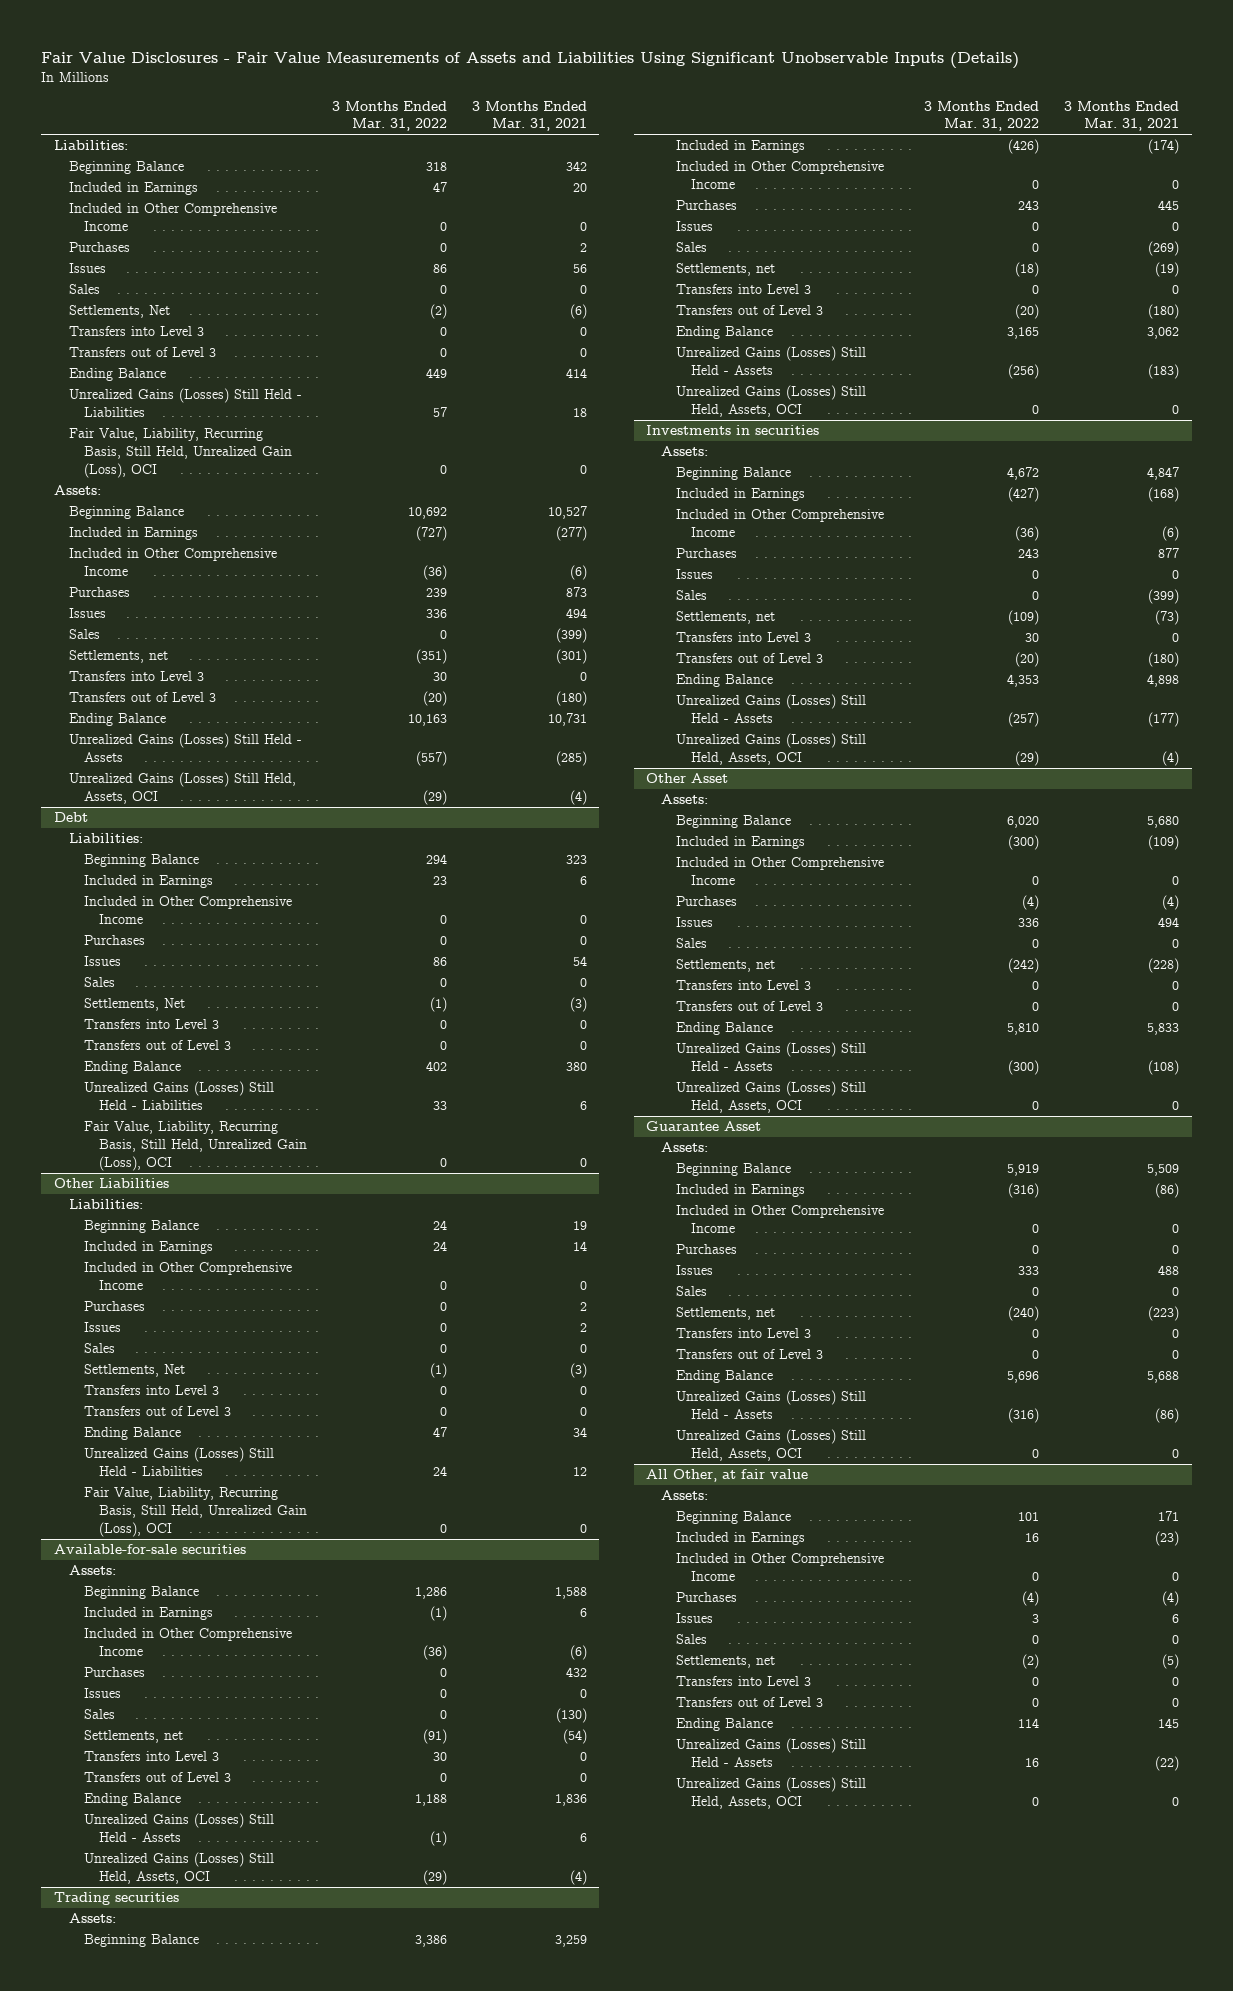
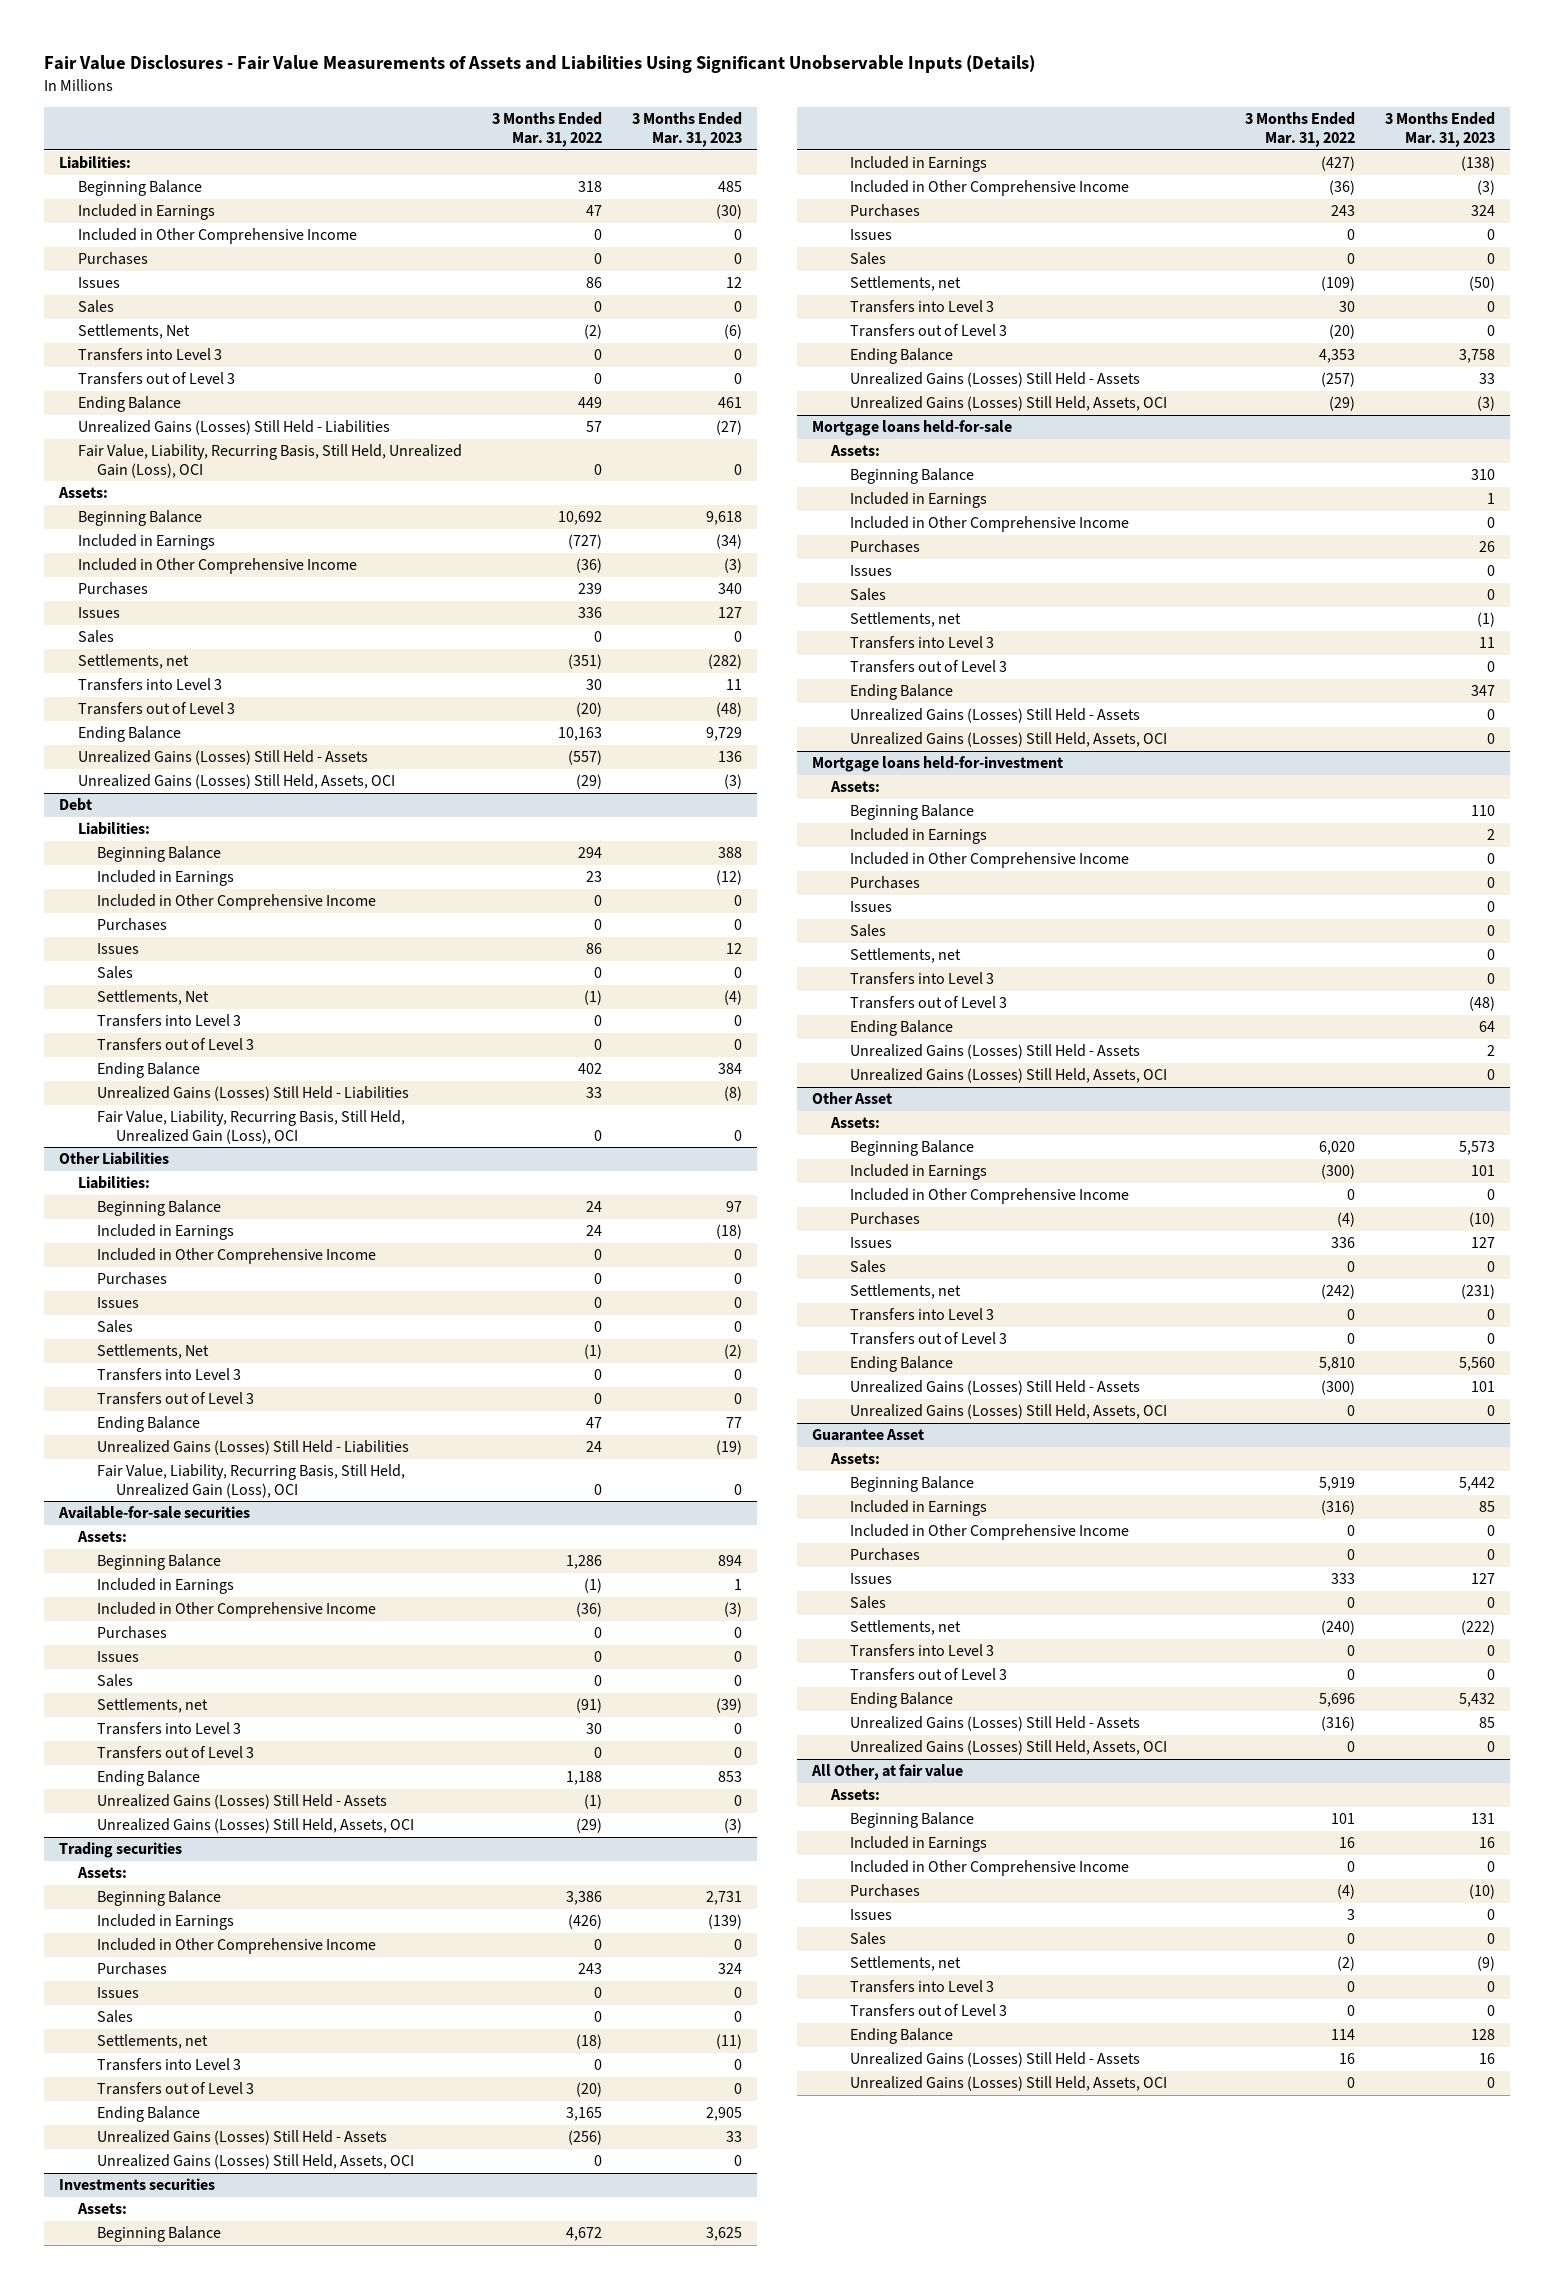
- | 3 Months Ended Mar. 31, 2022 | 3 Months Ended Mar. 31, 2021
+ | 3 Months Ended Mar. 31, 2022 | 3 Months Ended Mar. 31, 2023
- Investments in securities
+ Investments securities
+ Mortgage loans held-for-sale
+ Assets:
+ Beginning Balance | | 310
+ Included in Earnings | | 1
+ Included in Other Comprehensive Income | | 0
+ Purchases | | 26
+ Issues | | 0
+ Sales | | 0
+ Settlements, net | | (1)
+ Transfers into Level 3 | | 11
+ Transfers out of Level 3 | | 0
+ Ending Balance | | 347
+ Unrealized Gains (Losses) Still Held - Assets | | 0
+ Unrealized Gains (Losses) Still Held, Assets, OCI | | 0
+ Mortgage loans held-for-investment
+ Assets:
+ Beginning Balance | | 110
+ Included in Earnings | | 2
+ Included in Other Comprehensive Income | | 0
+ Purchases | | 0
+ Issues | | 0
+ Sales | | 0
+ Settlements, net | | 0
+ Transfers into Level 3 | | 0
+ Transfers out of Level 3 | | (48)
+ Ending Balance | | 64
+ Unrealized Gains (Losses) Still Held - Assets | | 2
+ Unrealized Gains (Losses) Still Held, Assets, OCI | | 0

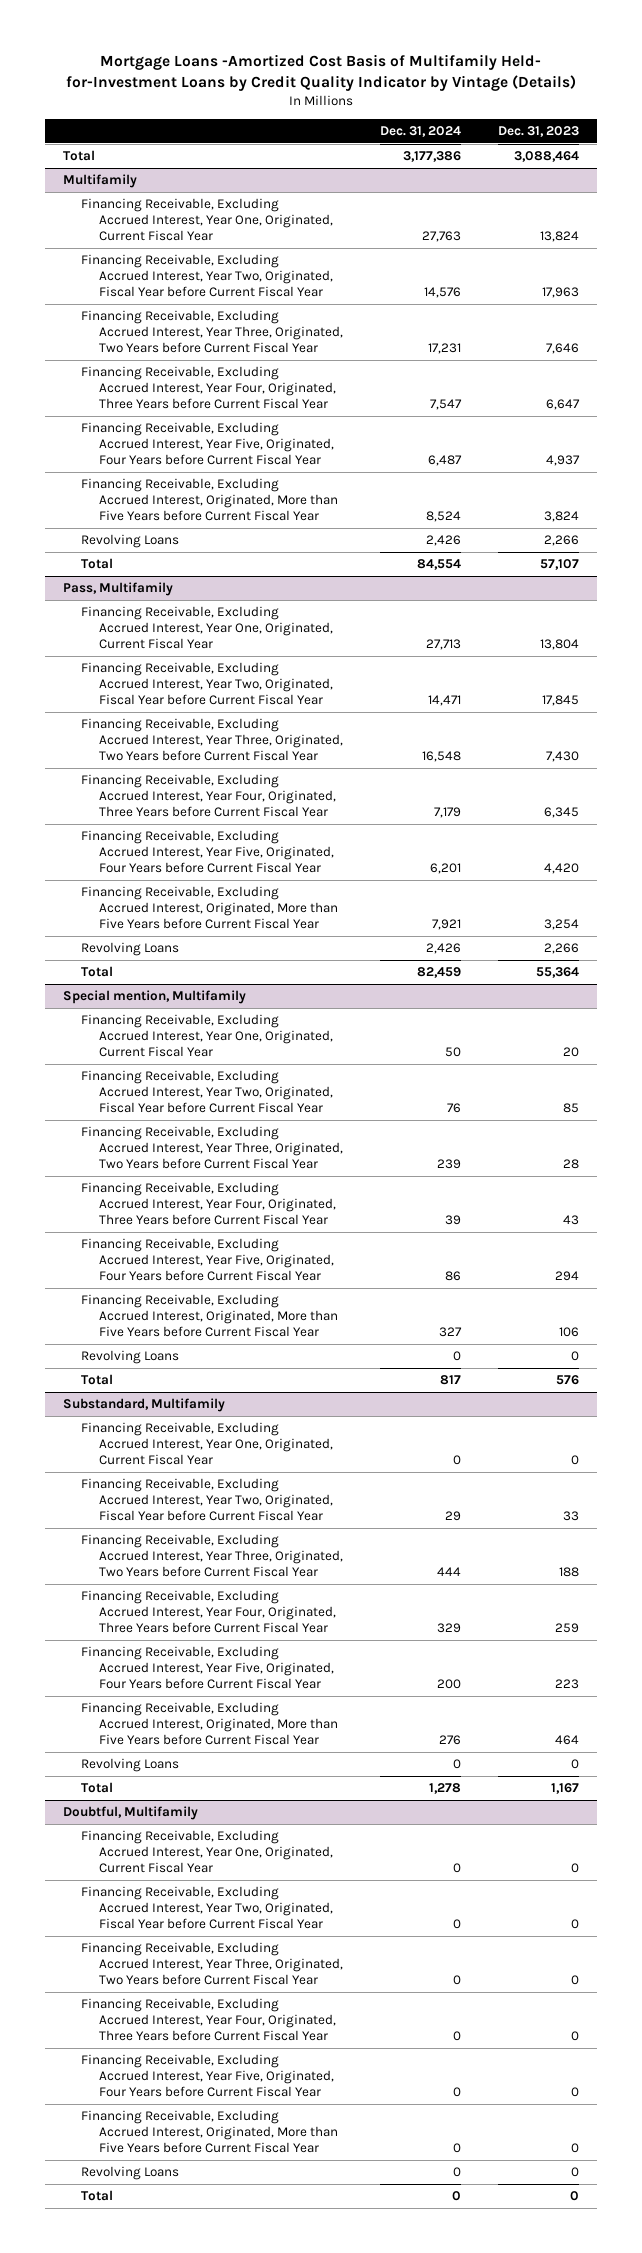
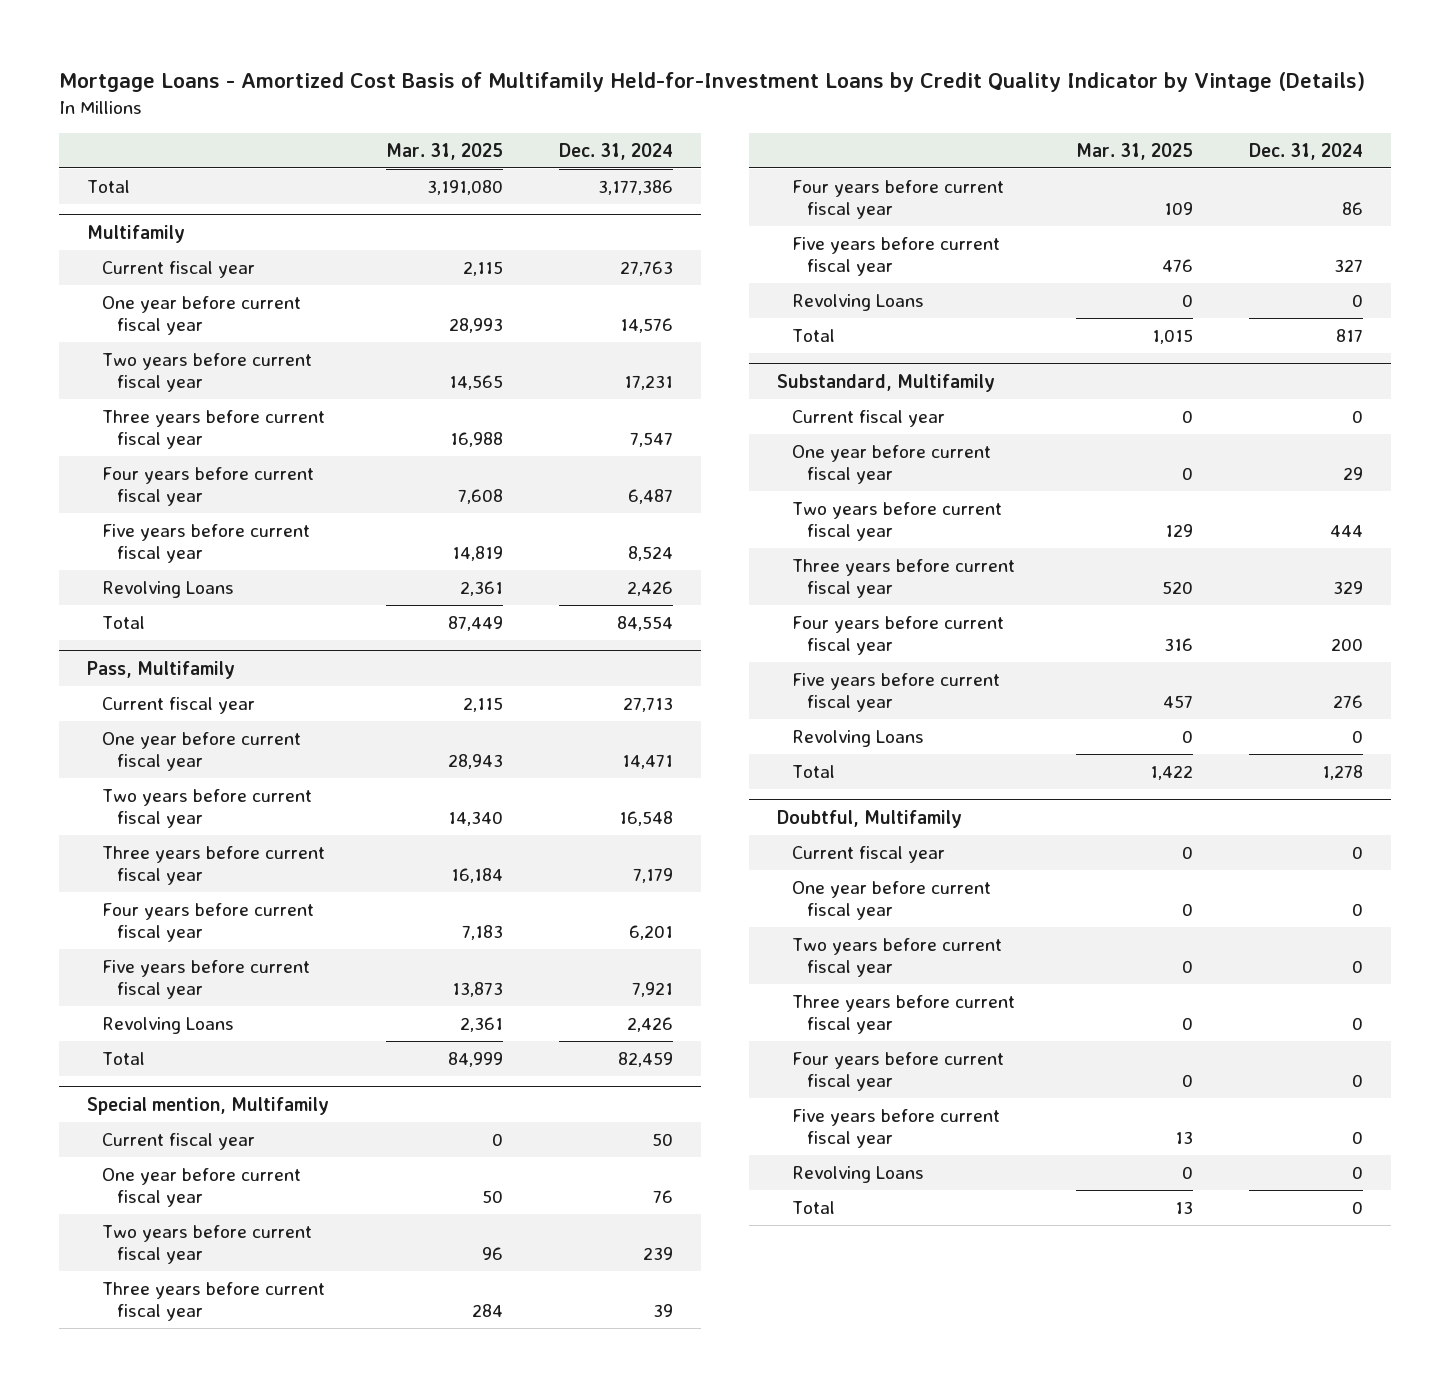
- Mortgage Loans -Amortized Cost Basis of Multifamily Held- for-Investment Loans by Credit Quality Indicator by Vintage (Details)
+ Mortgage Loans - Amortized Cost Basis of Multifamily Held-for-Investment Loans by Credit Quality Indicator by Vintage (Details)
- | Dec. 31, 2024 | Dec. 31, 2023
+ | Mar. 31, 2025 | Dec. 31, 2024
@ Multifamily
- Financing Receivable, Excluding Accrued Interest, Year One, Originated, Current Fiscal Year | 27,763 | 13,824
- Financing Receivable, Excluding Accrued Interest, Year Two, Originated, Fiscal Year before Current Fiscal Year | 14,576 | 17,963
- Financing Receivable, Excluding Accrued Interest, Year Three, Originated, Two Years before Current Fiscal Year | 17,231 | 7,646
- Financing Receivable, Excluding Accrued Interest, Year Four, Originated, Three Years before Current Fiscal Year | 7,547 | 6,647
- Financing Receivable, Excluding Accrued Interest, Year Five, Originated, Four Years before Current Fiscal Year | 6,487 | 4,937
- Financing Receivable, Excluding Accrued Interest, Originated, More than Five Years before Current Fiscal Year | 8,524 | 3,824
+ Current fiscal year | 2,115 | 27,763
+ One year before current fiscal year | 28,993 | 14,576
+ Two years before current fiscal year | 14,565 | 17,231
+ Three years before current fiscal year | 16,988 | 7,547
+ Four years before current fiscal year | 7,608 | 6,487
+ Five years before current fiscal year | 14,819 | 8,524
@ Pass, Multifamily
- Financing Receivable, Excluding Accrued Interest, Year One, Originated, Current Fiscal Year | 27,713 | 13,804
- Financing Receivable, Excluding Accrued Interest, Year Two, Originated, Fiscal Year before Current Fiscal Year | 14,471 | 17,845
- Financing Receivable, Excluding Accrued Interest, Year Three, Originated, Two Years before Current Fiscal Year | 16,548 | 7,430
- Financing Receivable, Excluding Accrued Interest, Year Four, Originated, Three Years before Current Fiscal Year | 7,179 | 6,345
- Financing Receivable, Excluding Accrued Interest, Year Five, Originated, Four Years before Current Fiscal Year | 6,201 | 4,420
- Financing Receivable, Excluding Accrued Interest, Originated, More than Five Years before Current Fiscal Year | 7,921 | 3,254
+ Current fiscal year | 2,115 | 27,713
+ One year before current fiscal year | 28,943 | 14,471
+ Two years before current fiscal year | 14,340 | 16,548
+ Three years before current fiscal year | 16,184 | 7,179
+ Four years before current fiscal year | 7,183 | 6,201
+ Five years before current fiscal year | 13,873 | 7,921
@ Special mention, Multifamily
- Financing Receivable, Excluding Accrued Interest, Year One, Originated, Current Fiscal Year | 50 | 20
- Financing Receivable, Excluding Accrued Interest, Year Two, Originated, Fiscal Year before Current Fiscal Year | 76 | 85
- Financing Receivable, Excluding Accrued Interest, Year Three, Originated, Two Years before Current Fiscal Year | 239 | 28
- Financing Receivable, Excluding Accrued Interest, Year Four, Originated, Three Years before Current Fiscal Year | 39 | 43
- Financing Receivable, Excluding Accrued Interest, Year Five, Originated, Four Years before Current Fiscal Year | 86 | 294
- Financing Receivable, Excluding Accrued Interest, Originated, More than Five Years before Current Fiscal Year | 327 | 106
+ Current fiscal year | 0 | 50
+ One year before current fiscal year | 50 | 76
+ Two years before current fiscal year | 96 | 239
+ Three years before current fiscal year | 284 | 39
+ Four years before current fiscal year | 109 | 86
+ Five years before current fiscal year | 476 | 327
@ Substandard, Multifamily
- Financing Receivable, Excluding Accrued Interest, Year One, Originated, Current Fiscal Year | 0 | 0
- Financing Receivable, Excluding Accrued Interest, Year Two, Originated, Fiscal Year before Current Fiscal Year | 29 | 33
- Financing Receivable, Excluding Accrued Interest, Year Three, Originated, Two Years before Current Fiscal Year | 444 | 188
- Financing Receivable, Excluding Accrued Interest, Year Four, Originated, Three Years before Current Fiscal Year | 329 | 259
- Financing Receivable, Excluding Accrued Interest, Year Five, Originated, Four Years before Current Fiscal Year | 200 | 223
- Financing Receivable, Excluding Accrued Interest, Originated, More than Five Years before Current Fiscal Year | 276 | 464
+ Current fiscal year | 0 | 0
+ One year before current fiscal year | 0 | 29
+ Two years before current fiscal year | 129 | 444
+ Three years before current fiscal year | 520 | 329
+ Four years before current fiscal year | 316 | 200
+ Five years before current fiscal year | 457 | 276
@ Doubtful, Multifamily
- Financing Receivable, Excluding Accrued Interest, Year One, Originated, Current Fiscal Year | 0 | 0
- Financing Receivable, Excluding Accrued Interest, Year Two, Originated, Fiscal Year before Current Fiscal Year | 0 | 0
- Financing Receivable, Excluding Accrued Interest, Year Three, Originated, Two Years before Current Fiscal Year | 0 | 0
- Financing Receivable, Excluding Accrued Interest, Year Four, Originated, Three Years before Current Fiscal Year | 0 | 0
- Financing Receivable, Excluding Accrued Interest, Year Five, Originated, Four Years before Current Fiscal Year | 0 | 0
- Financing Receivable, Excluding Accrued Interest, Originated, More than Five Years before Current Fiscal Year | 0 | 0
+ Current fiscal year | 0 | 0
+ One year before current fiscal year | 0 | 0
+ Two years before current fiscal year | 0 | 0
+ Three years before current fiscal year | 0 | 0
+ Four years before current fiscal year | 0 | 0
+ Five years before current fiscal year | 13 | 0

